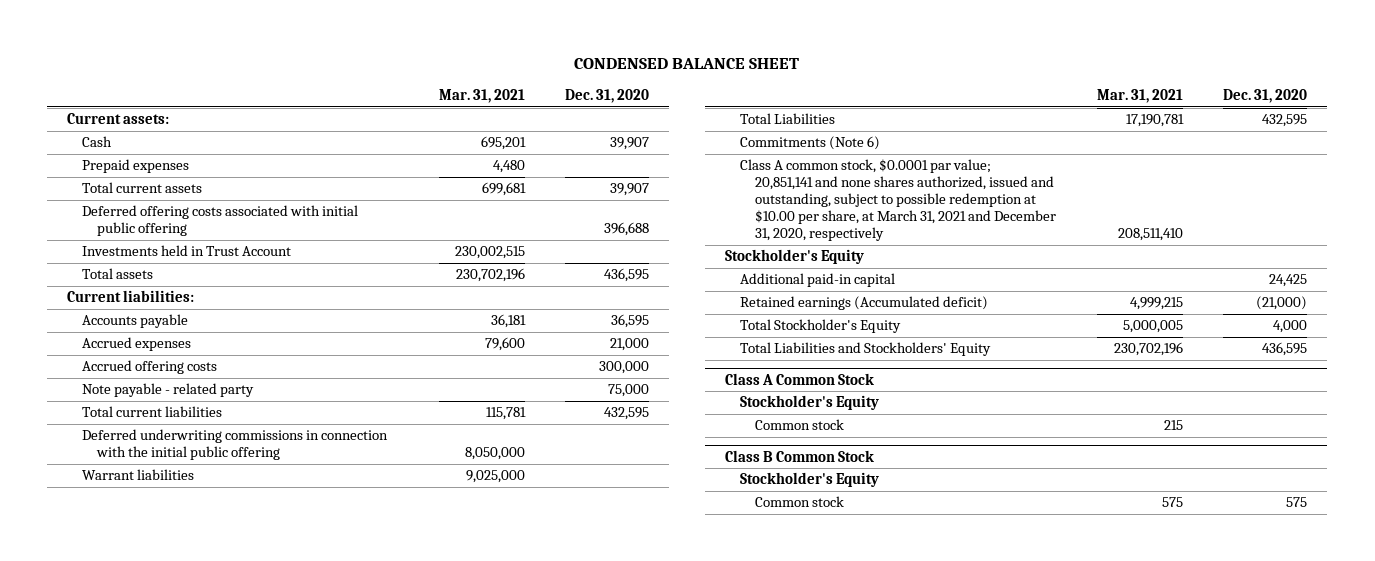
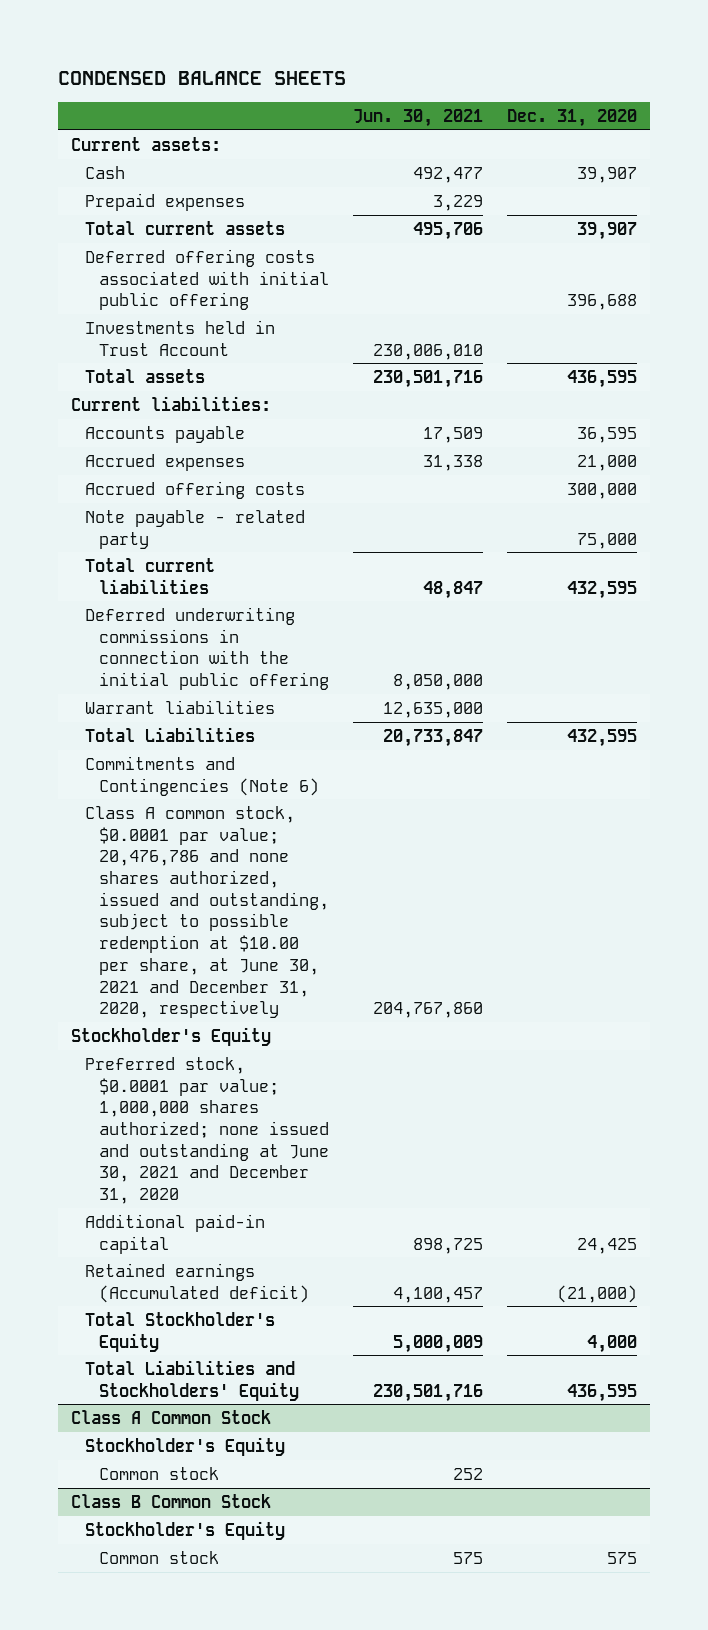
- CONDENSED BALANCE SHEET
+ CONDENSED BALANCE SHEETS
- | Mar. 31, 2021 | Dec. 31, 2020
+ | Jun. 30, 2021 | Dec. 31, 2020
- Commitments (Note 6)
- Class A common stock, $0.0001 par value; 20,851,141 and none shares authorized, issued and outstanding, subject to possible redemption at $10.00 per share, at March 31, 2021 and December 31, 2020, respectively | 208,511,410 |
+ Commitments and Contingencies (Note 6)
+ Class A common stock, $0.0001 par value; 20,476,786 and none shares authorized, issued and outstanding, subject to possible redemption at $10.00 per share, at June 30, 2021 and December 31, 2020, respectively | 204,767,860 |
+ Preferred stock, $0.0001 par value; 1,000,000 shares authorized; none issued and outstanding at June 30, 2021 and December 31, 2020

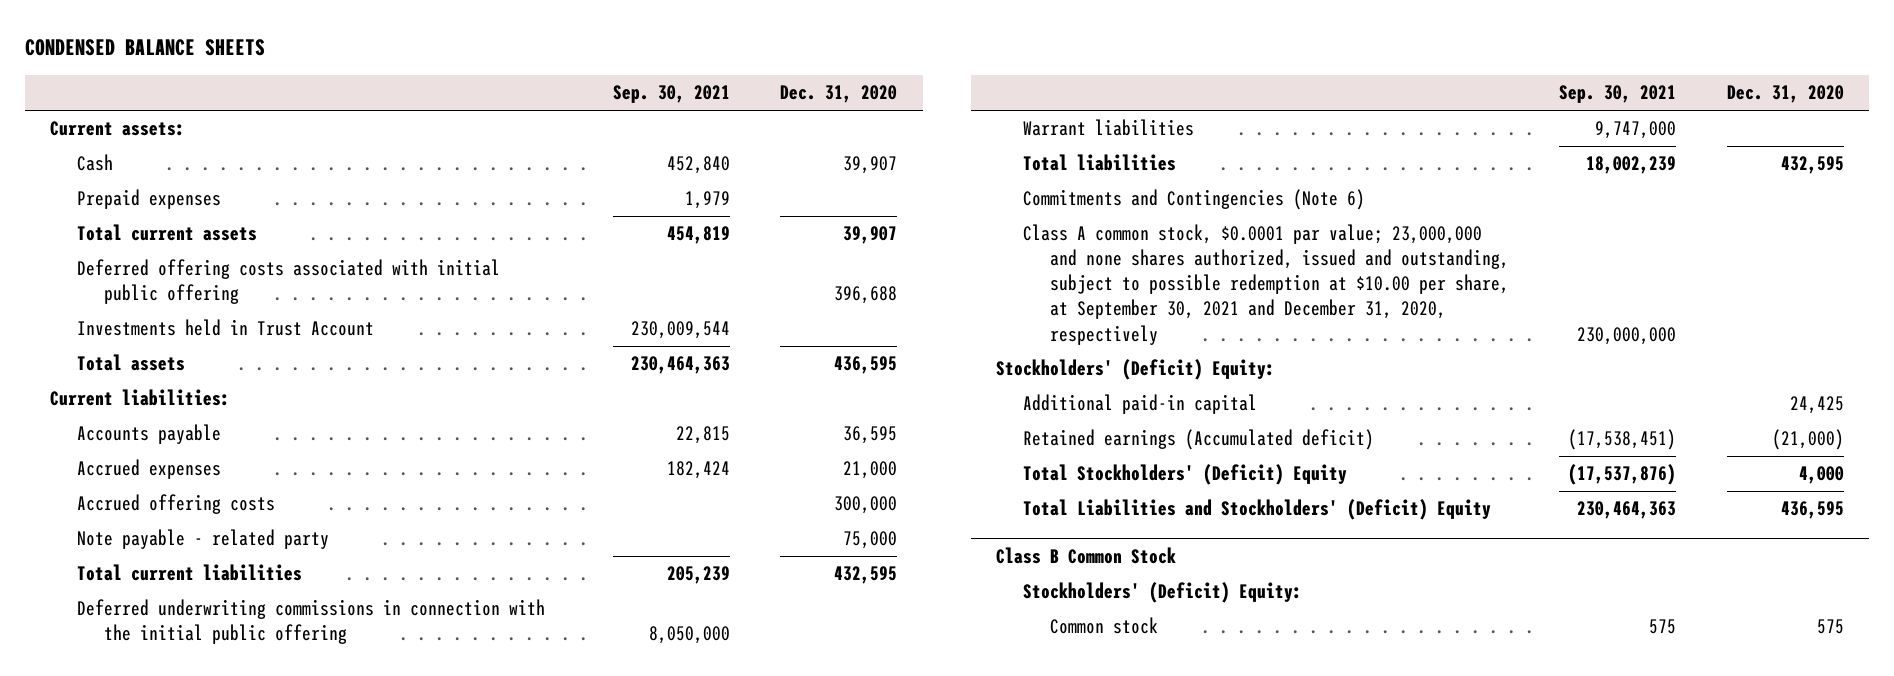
- | Jun. 30, 2021 | Dec. 31, 2020
+ | Sep. 30, 2021 | Dec. 31, 2020
- Total Liabilities | 20,733,847 | 432,595
+ Total liabilities | 18,002,239 | 432,595
- Class A common stock, $0.0001 par value; 20,476,786 and none shares authorized, issued and outstanding, subject to possible redemption at $10.00 per share, at June 30, 2021 and December 31, 2020, respectively | 204,767,860 |
- Stockholder's Equity
- Preferred stock, $0.0001 par value; 1,000,000 shares authorized; none issued and outstanding at June 30, 2021 and December 31, 2020
+ Class A common stock, $0.0001 par value; 23,000,000 and none shares authorized, issued and outstanding, subject to possible redemption at $10.00 per share, at September 30, 2021 and December 31, 2020, respectively | 230,000,000 |
+ Stockholders' (Deficit) Equity:
- Total Stockholder's Equity | 5,000,009 | 4,000
- Total Liabilities and Stockholders' Equity | 230,501,716 | 436,595
- Class A Common Stock
- Stockholder's Equity
- Common stock | 252 |
+ Total Stockholders' (Deficit) Equity | (17,537,876) | 4,000
+ Total Liabilities and Stockholders' (Deficit) Equity | 230,464,363 | 436,595
@ Class B Common Stock
- Stockholder's Equity
+ Stockholders' (Deficit) Equity:

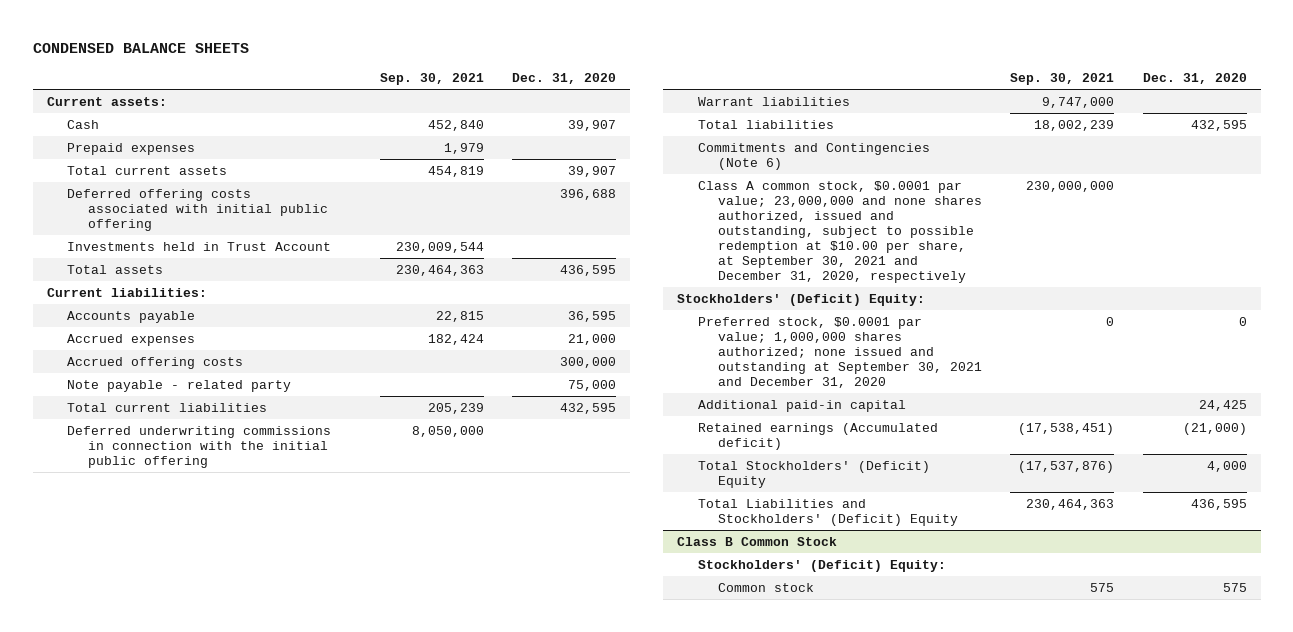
+ Preferred stock, $0.0001 par value; 1,000,000 shares authorized; none issued and outstanding at September 30, 2021 and December 31, 2020 | 0 | 0

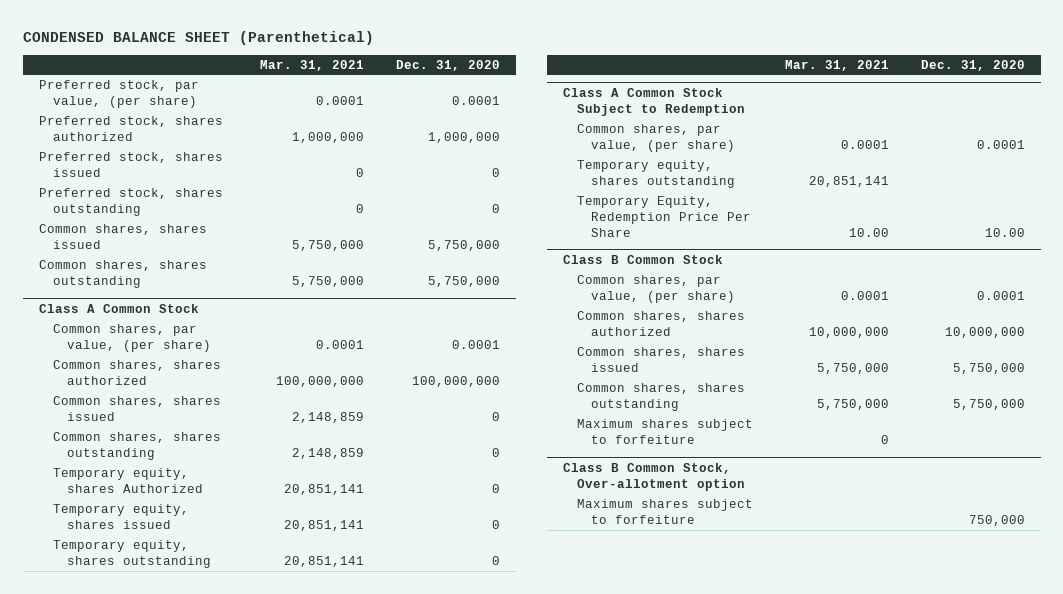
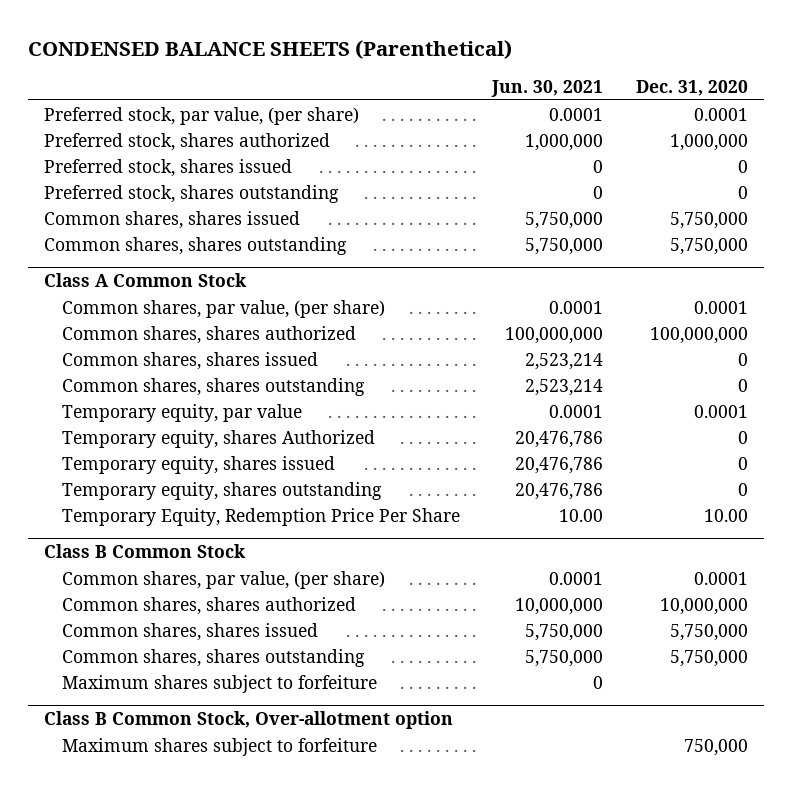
- CONDENSED BALANCE SHEET (Parenthetical)
+ CONDENSED BALANCE SHEETS (Parenthetical)
- | Mar. 31, 2021 | Dec. 31, 2020
+ | Jun. 30, 2021 | Dec. 31, 2020
@ Class A Common Stock
+ Temporary equity, par value | 0.0001 | 0.0001
- Class A Common Stock Subject to Redemption
- Common shares, par value, (per share) | 0.0001 | 0.0001
- Temporary equity, shares outstanding | 20,851,141 |

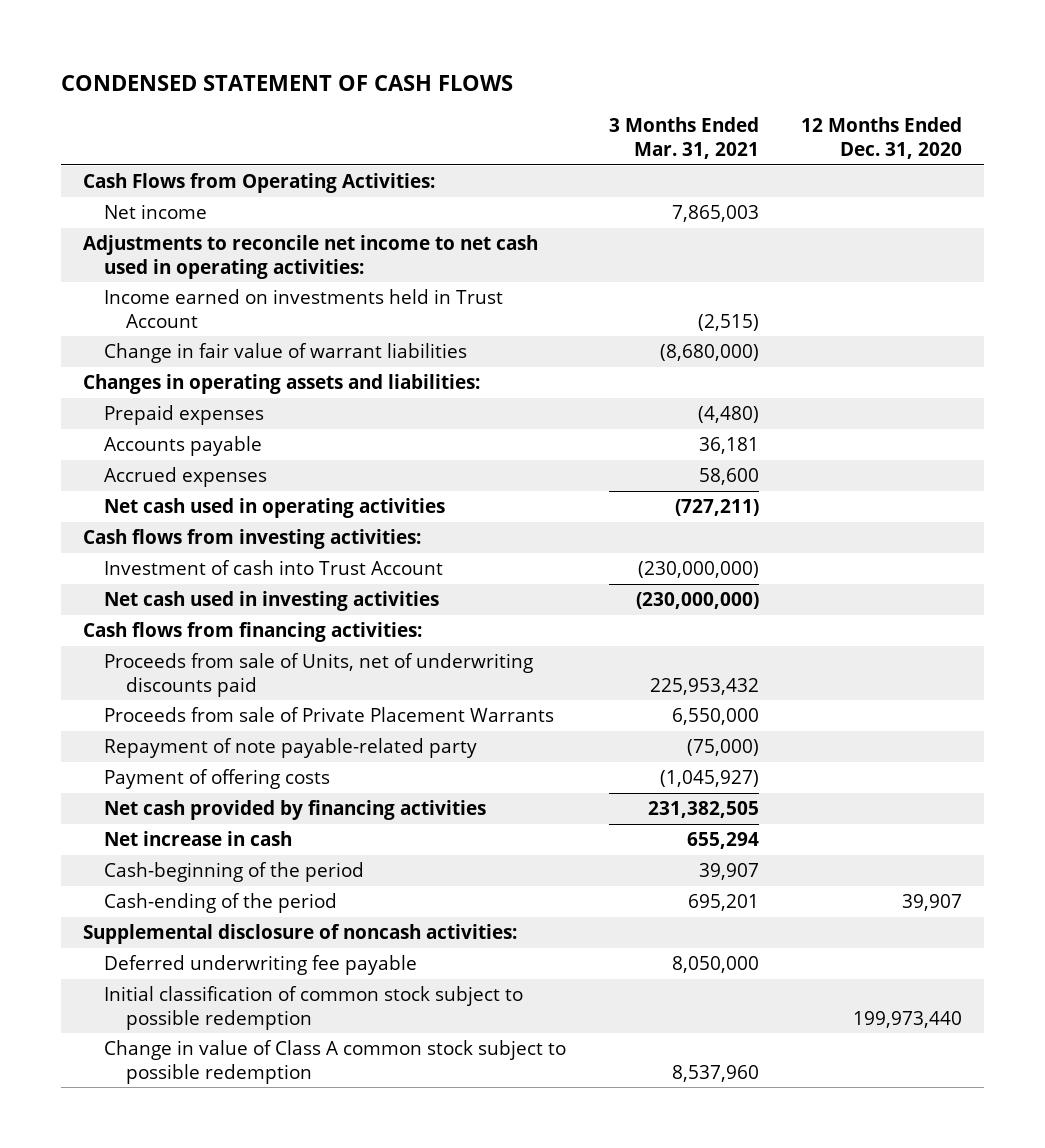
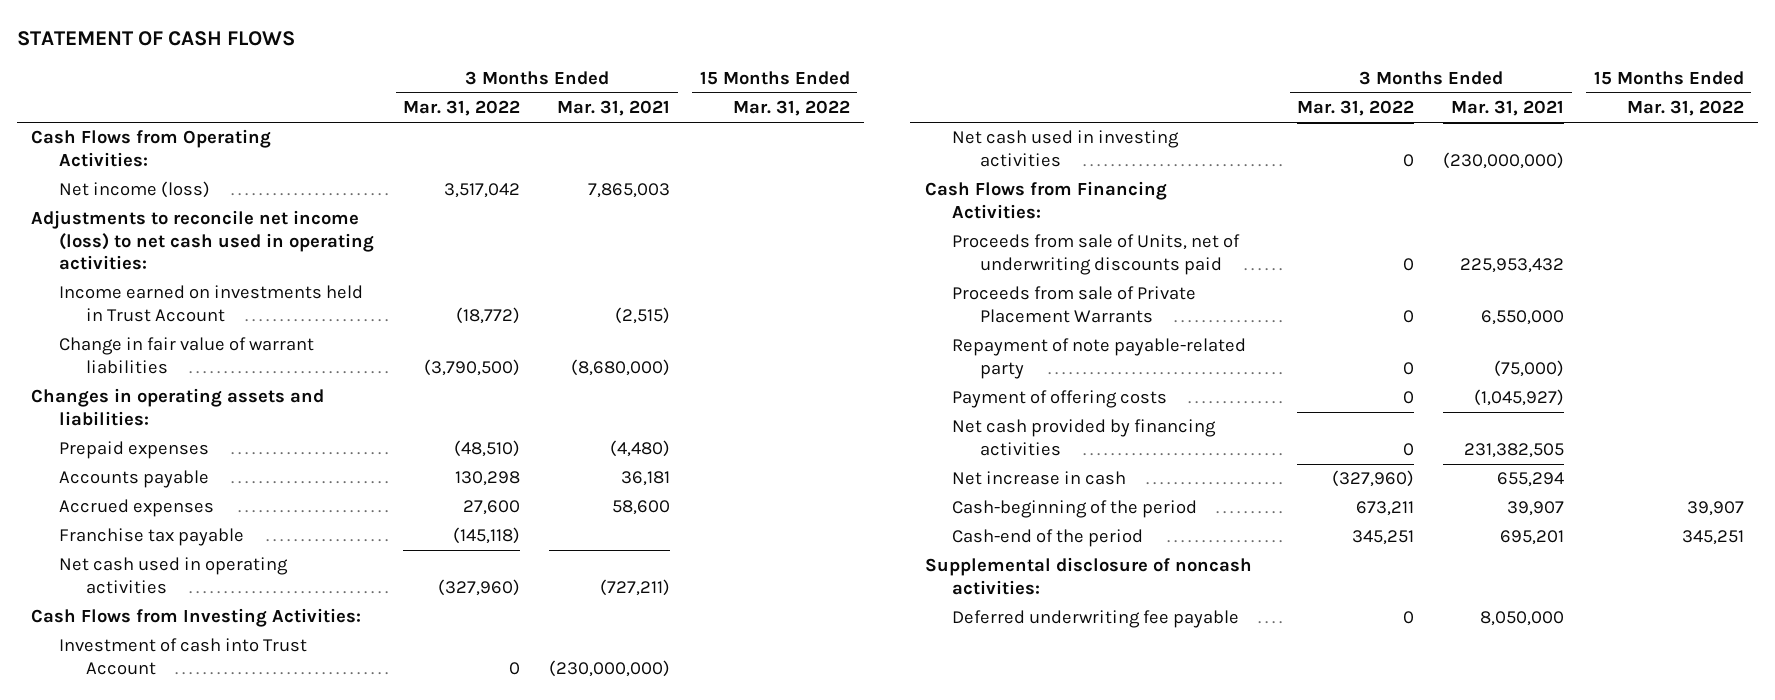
- CONDENSED STATEMENT OF CASH FLOWS
+ STATEMENT OF CASH FLOWS
- | 3 Months Ended Mar. 31, 2021 | 12 Months Ended Dec. 31, 2020
+ | 3 Months Ended Mar. 31, 2022 | 3 Months Ended Mar. 31, 2021 | 15 Months Ended Mar. 31, 2022
- Net income | 7,865,003 |
- Adjustments to reconcile net income to net cash used in operating activities:
+ Net income (loss) | 3,517,042 | 7,865,003 |
+ Adjustments to reconcile net income (loss) to net cash used in operating activities:
+ Franchise tax payable | (145,118) | |
- Cash flows from investing activities:
+ Cash Flows from Investing Activities:
- Cash flows from financing activities:
+ Cash Flows from Financing Activities:
- Cash-ending of the period | 695,201 | 39,907
+ Cash-end of the period | 345,251 | 695,201 | 345,251
- Initial classification of common stock subject to possible redemption | | 199,973,440
- Change in value of Class A common stock subject to possible redemption | 8,537,960 |

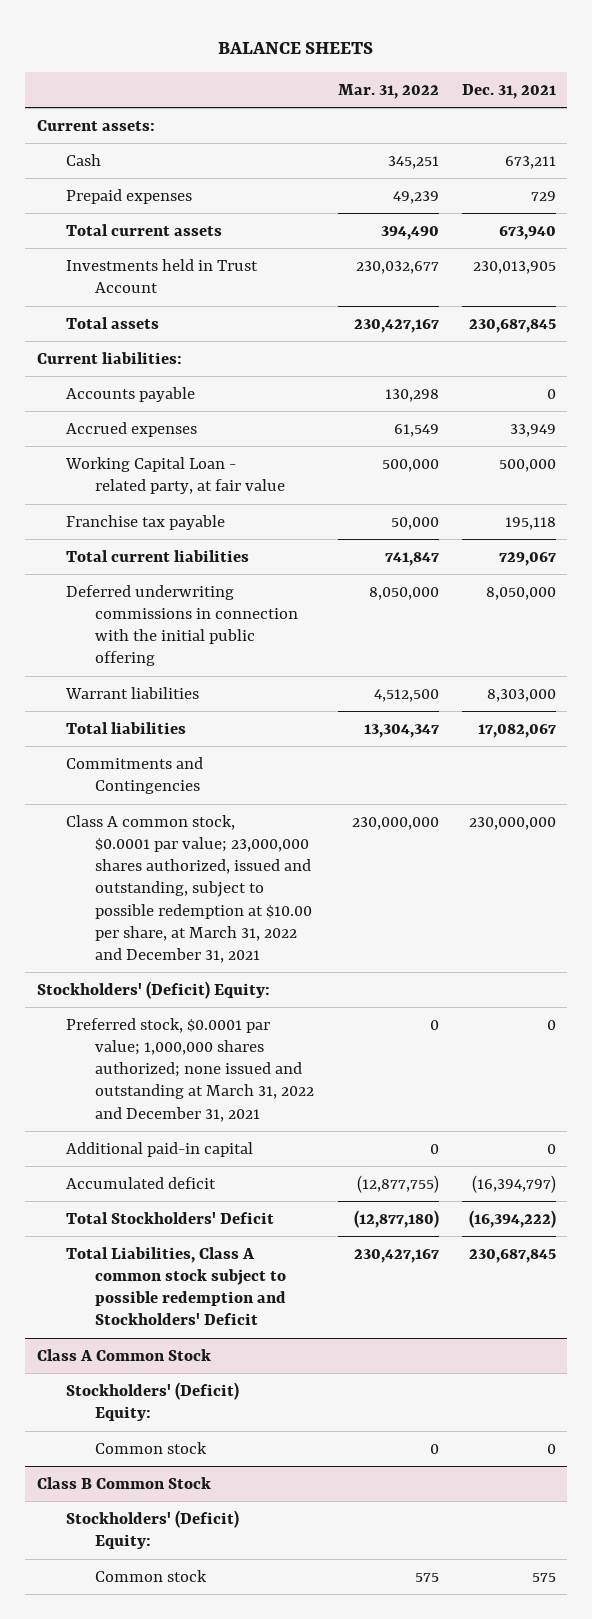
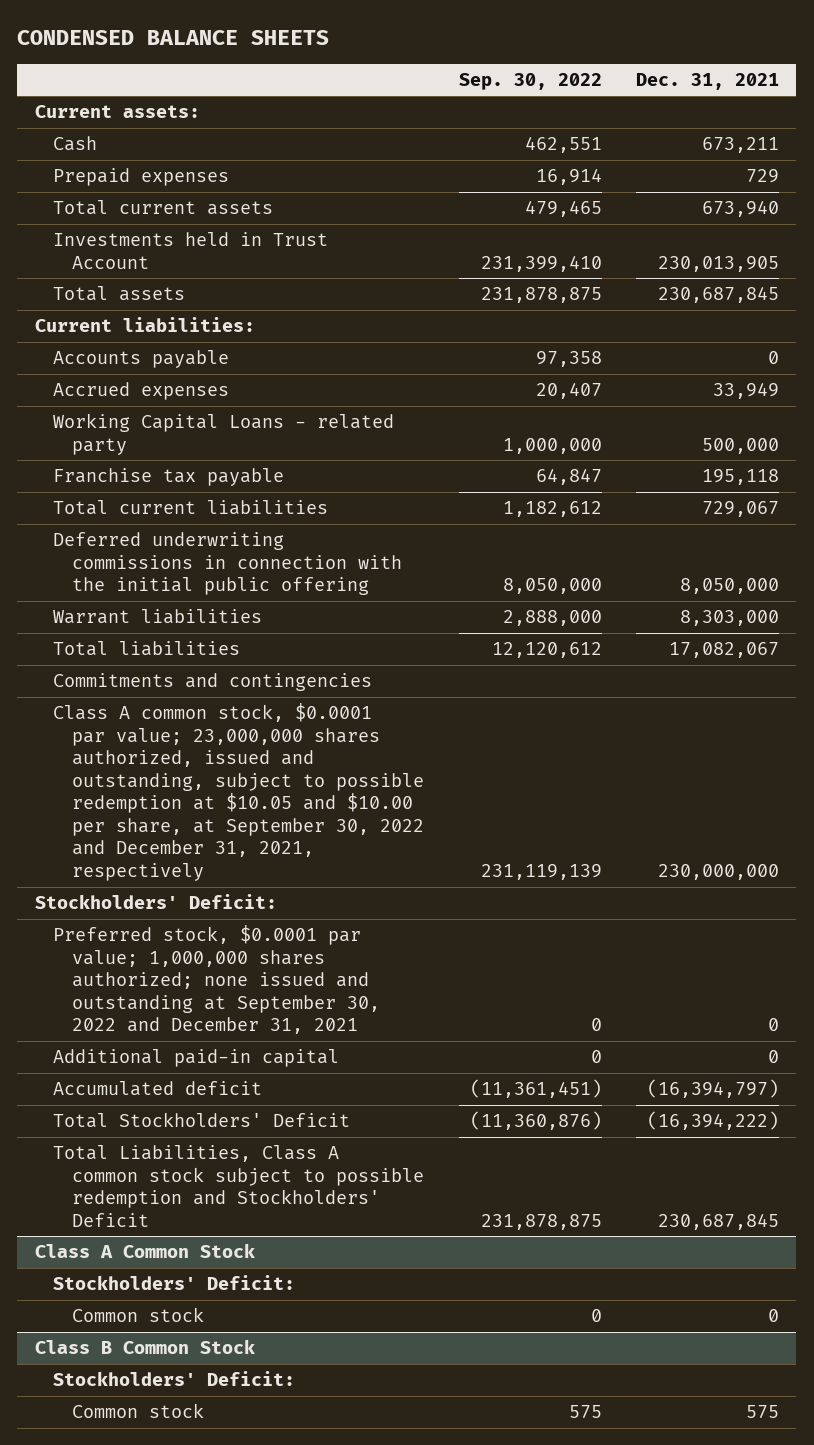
- BALANCE SHEETS
+ CONDENSED BALANCE SHEETS
- | Mar. 31, 2022 | Dec. 31, 2021
+ | Sep. 30, 2022 | Dec. 31, 2021
- Working Capital Loan - related party, at fair value | 500,000 | 500,000
+ Working Capital Loans - related party | 1,000,000 | 500,000
- Commitments and Contingencies
- Class A common stock, $0.0001 par value; 23,000,000 shares authorized, issued and outstanding, subject to possible redemption at $10.00 per share, at March 31, 2022 and December 31, 2021 | 230,000,000 | 230,000,000
- Stockholders' (Deficit) Equity:
- Preferred stock, $0.0001 par value; 1,000,000 shares authorized; none issued and outstanding at March 31, 2022 and December 31, 2021 | 0 | 0
+ Commitments and contingencies
+ Class A common stock, $0.0001 par value; 23,000,000 shares authorized, issued and outstanding, subject to possible redemption at $10.05 and $10.00 per share, at September 30, 2022 and December 31, 2021, respectively | 231,119,139 | 230,000,000
+ Stockholders' Deficit:
+ Preferred stock, $0.0001 par value; 1,000,000 shares authorized; none issued and outstanding at September 30, 2022 and December 31, 2021 | 0 | 0
@ Class A Common Stock
- Stockholders' (Deficit) Equity:
+ Stockholders' Deficit:
@ Class B Common Stock
- Stockholders' (Deficit) Equity:
+ Stockholders' Deficit:

